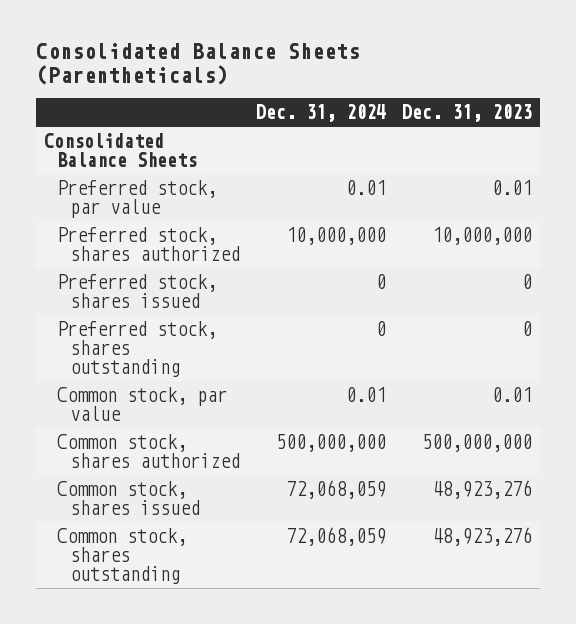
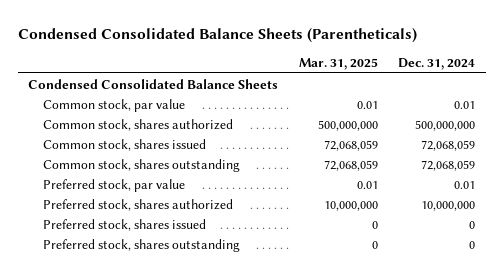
- Consolidated Balance Sheets (Parentheticals)
+ Condensed Consolidated Balance Sheets (Parentheticals)
- | Dec. 31, 2024 | Dec. 31, 2023
+ | Mar. 31, 2025 | Dec. 31, 2024
- Consolidated Balance Sheets
+ Condensed Consolidated Balance Sheets
moved down: Preferred stock, par value | 0.01 | 0.01
moved down: Preferred stock, shares authorized | 10,000,000 | 10,000,000
moved down: Preferred stock, shares issued | 0 | 0
moved down: Preferred stock, shares outstanding | 0 | 0

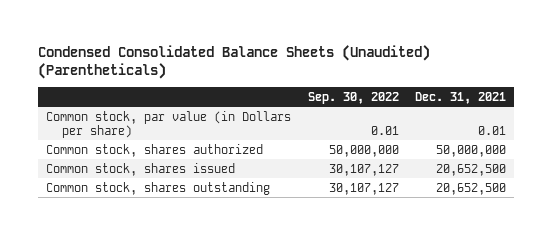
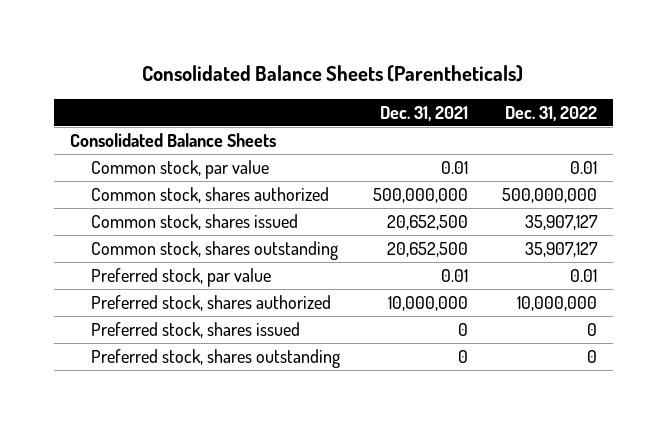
- Condensed Consolidated Balance Sheets (Unaudited) (Parentheticals)
+ Consolidated Balance Sheets (Parentheticals)
- | Sep. 30, 2022 | Dec. 31, 2021
+ | Dec. 31, 2021 | Dec. 31, 2022
- Common stock, par value (in Dollars per share) | 0.01 | 0.01
- Common stock, shares authorized | 50,000,000 | 50,000,000
+ Consolidated Balance Sheets
+ Common stock, par value | 0.01 | 0.01
+ Common stock, shares authorized | 500,000,000 | 500,000,000
+ Preferred stock, par value | 0.01 | 0.01
+ Preferred stock, shares authorized | 10,000,000 | 10,000,000
+ Preferred stock, shares issued | 0 | 0
+ Preferred stock, shares outstanding | 0 | 0

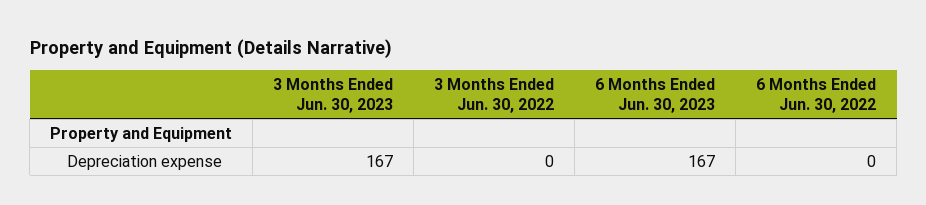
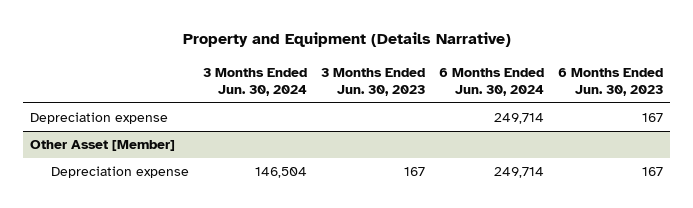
- | 3 Months Ended Jun. 30, 2023 | 3 Months Ended Jun. 30, 2022 | 6 Months Ended Jun. 30, 2023 | 6 Months Ended Jun. 30, 2022
+ | 3 Months Ended Jun. 30, 2024 | 3 Months Ended Jun. 30, 2023 | 6 Months Ended Jun. 30, 2024 | 6 Months Ended Jun. 30, 2023
- Property and Equipment
+ Depreciation expense | | | 249,714 | 167
+ Other Asset [Member]

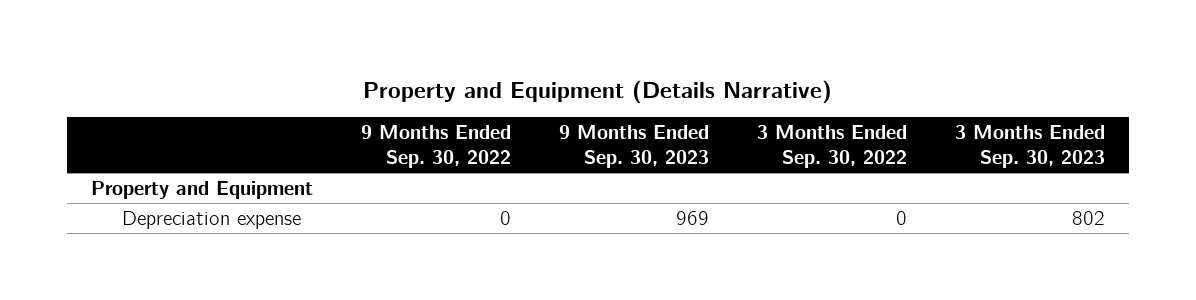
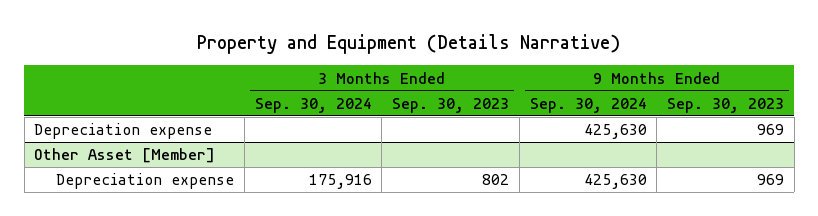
- | 9 Months Ended Sep. 30, 2022 | 9 Months Ended Sep. 30, 2023 | 3 Months Ended Sep. 30, 2022 | 3 Months Ended Sep. 30, 2023
+ | 3 Months Ended Sep. 30, 2024 | 3 Months Ended Sep. 30, 2023 | 9 Months Ended Sep. 30, 2024 | 9 Months Ended Sep. 30, 2023
- Property and Equipment
+ Depreciation expense | | | 425,630 | 969
+ Other Asset [Member]

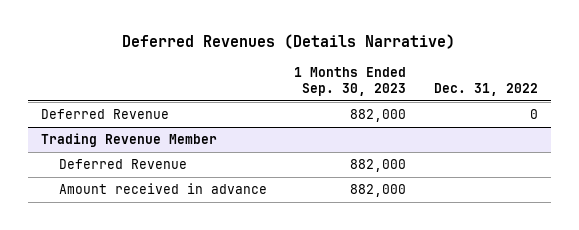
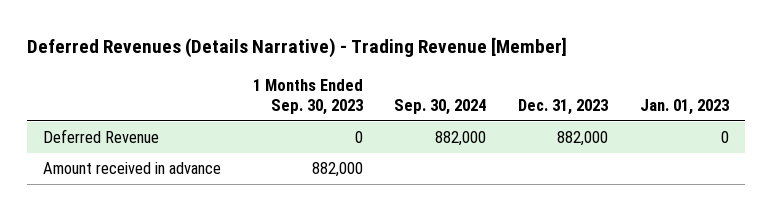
- Deferred Revenues (Details Narrative)
+ Deferred Revenues (Details Narrative) - Trading Revenue [Member]
- | 1 Months Ended Sep. 30, 2023 | Dec. 31, 2022
+ | 1 Months Ended Sep. 30, 2023 | Sep. 30, 2024 | Dec. 31, 2023 | Jan. 01, 2023
- Deferred Revenue | 882,000 | 0
- Trading Revenue Member
- Deferred Revenue | 882,000 |
+ Deferred Revenue | 0 | 882,000 | 882,000 | 0

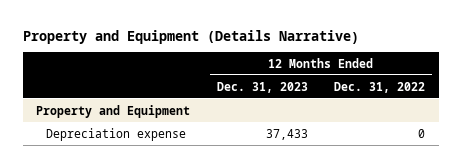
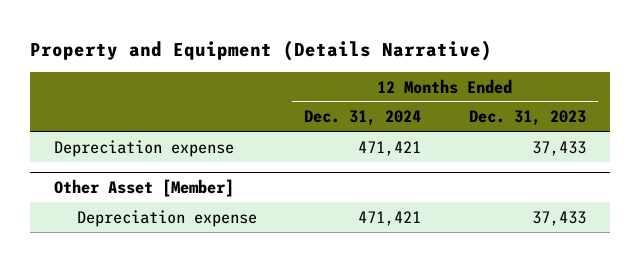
- | 12 Months Ended Dec. 31, 2023 | 12 Months Ended Dec. 31, 2022
+ | 12 Months Ended Dec. 31, 2024 | 12 Months Ended Dec. 31, 2023
- Property and Equipment
+ Other Asset [Member]
+ Depreciation expense | 471,421 | 37,433

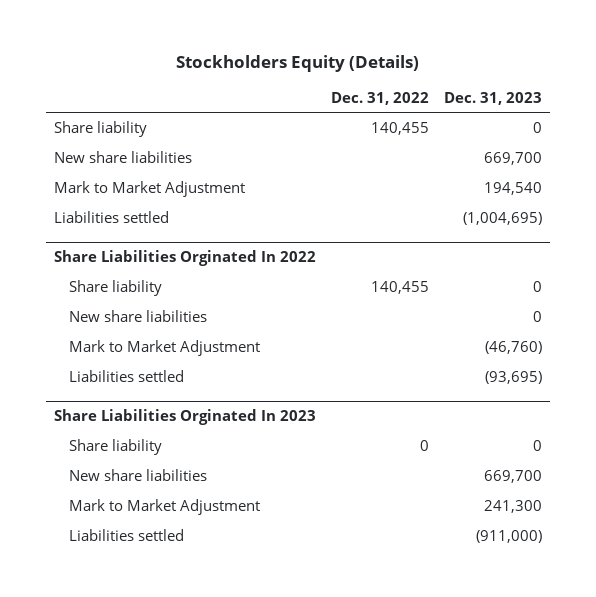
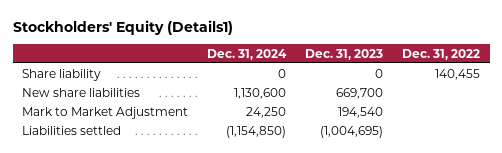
- Stockholders Equity (Details)
+ Stockholders' Equity (Details1)
- | Dec. 31, 2022 | Dec. 31, 2023
+ | Dec. 31, 2024 | Dec. 31, 2023 | Dec. 31, 2022
- Share Liabilities Orginated In 2022
- Share liability | 140,455 | 0
- New share liabilities | | 0
- Mark to Market Adjustment | | (46,760)
- Liabilities settled | | (93,695)
- Share Liabilities Orginated In 2023
- Share liability | 0 | 0
- New share liabilities | | 669,700
- Mark to Market Adjustment | | 241,300
- Liabilities settled | | (911,000)

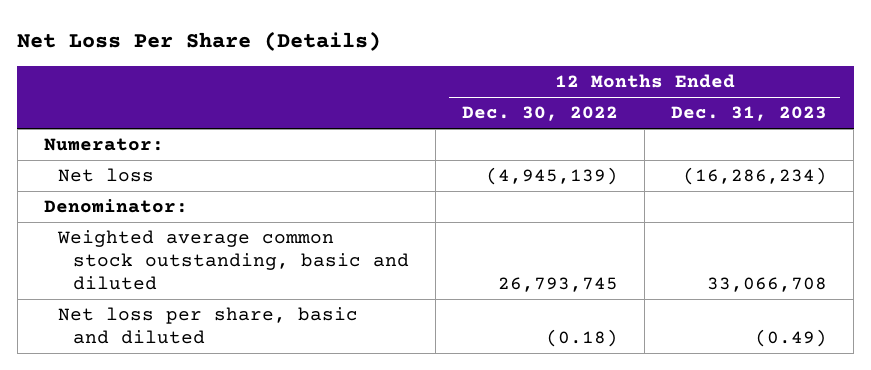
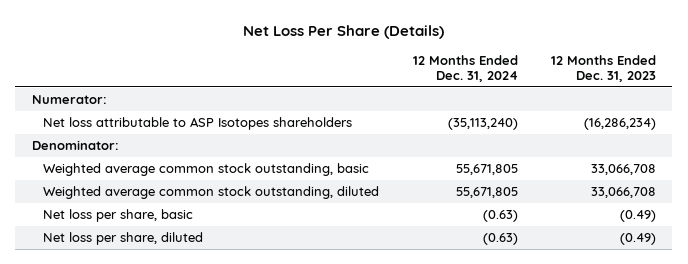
- | 12 Months Ended Dec. 30, 2022 | 12 Months Ended Dec. 31, 2023
+ | 12 Months Ended Dec. 31, 2024 | 12 Months Ended Dec. 31, 2023
- Net loss | (4,945,139) | (16,286,234)
+ Net loss attributable to ASP Isotopes shareholders | (35,113,240) | (16,286,234)
- Weighted average common stock outstanding, basic and diluted | 26,793,745 | 33,066,708
- Net loss per share, basic and diluted | (0.18) | (0.49)
+ Weighted average common stock outstanding, basic | 55,671,805 | 33,066,708
+ Weighted average common stock outstanding, diluted | 55,671,805 | 33,066,708
+ Net loss per share, basic | (0.63) | (0.49)
+ Net loss per share, diluted | (0.63) | (0.49)

